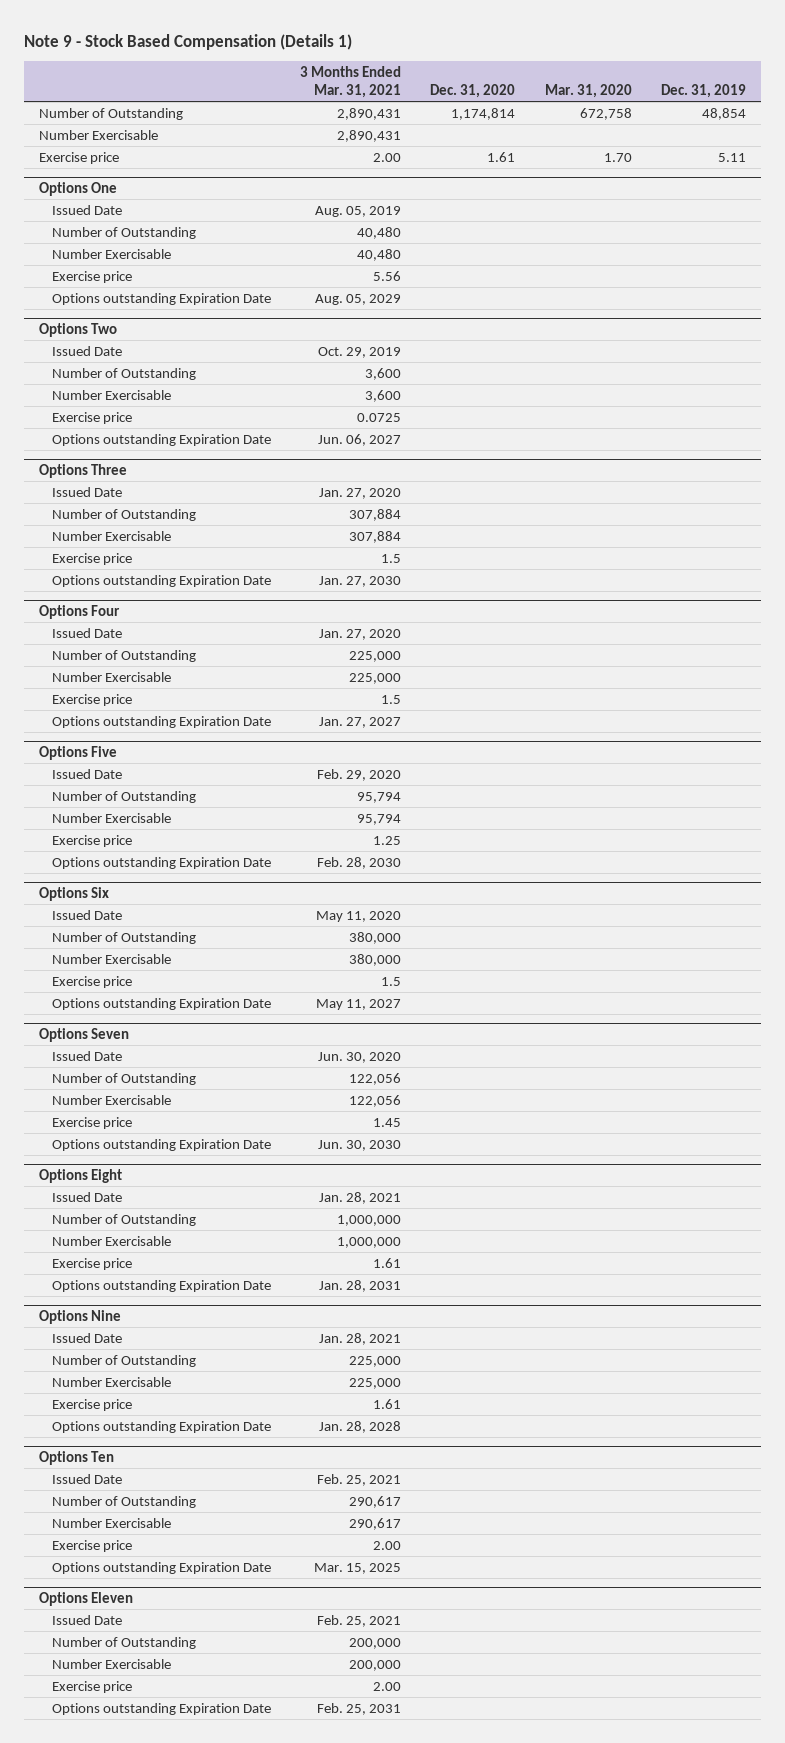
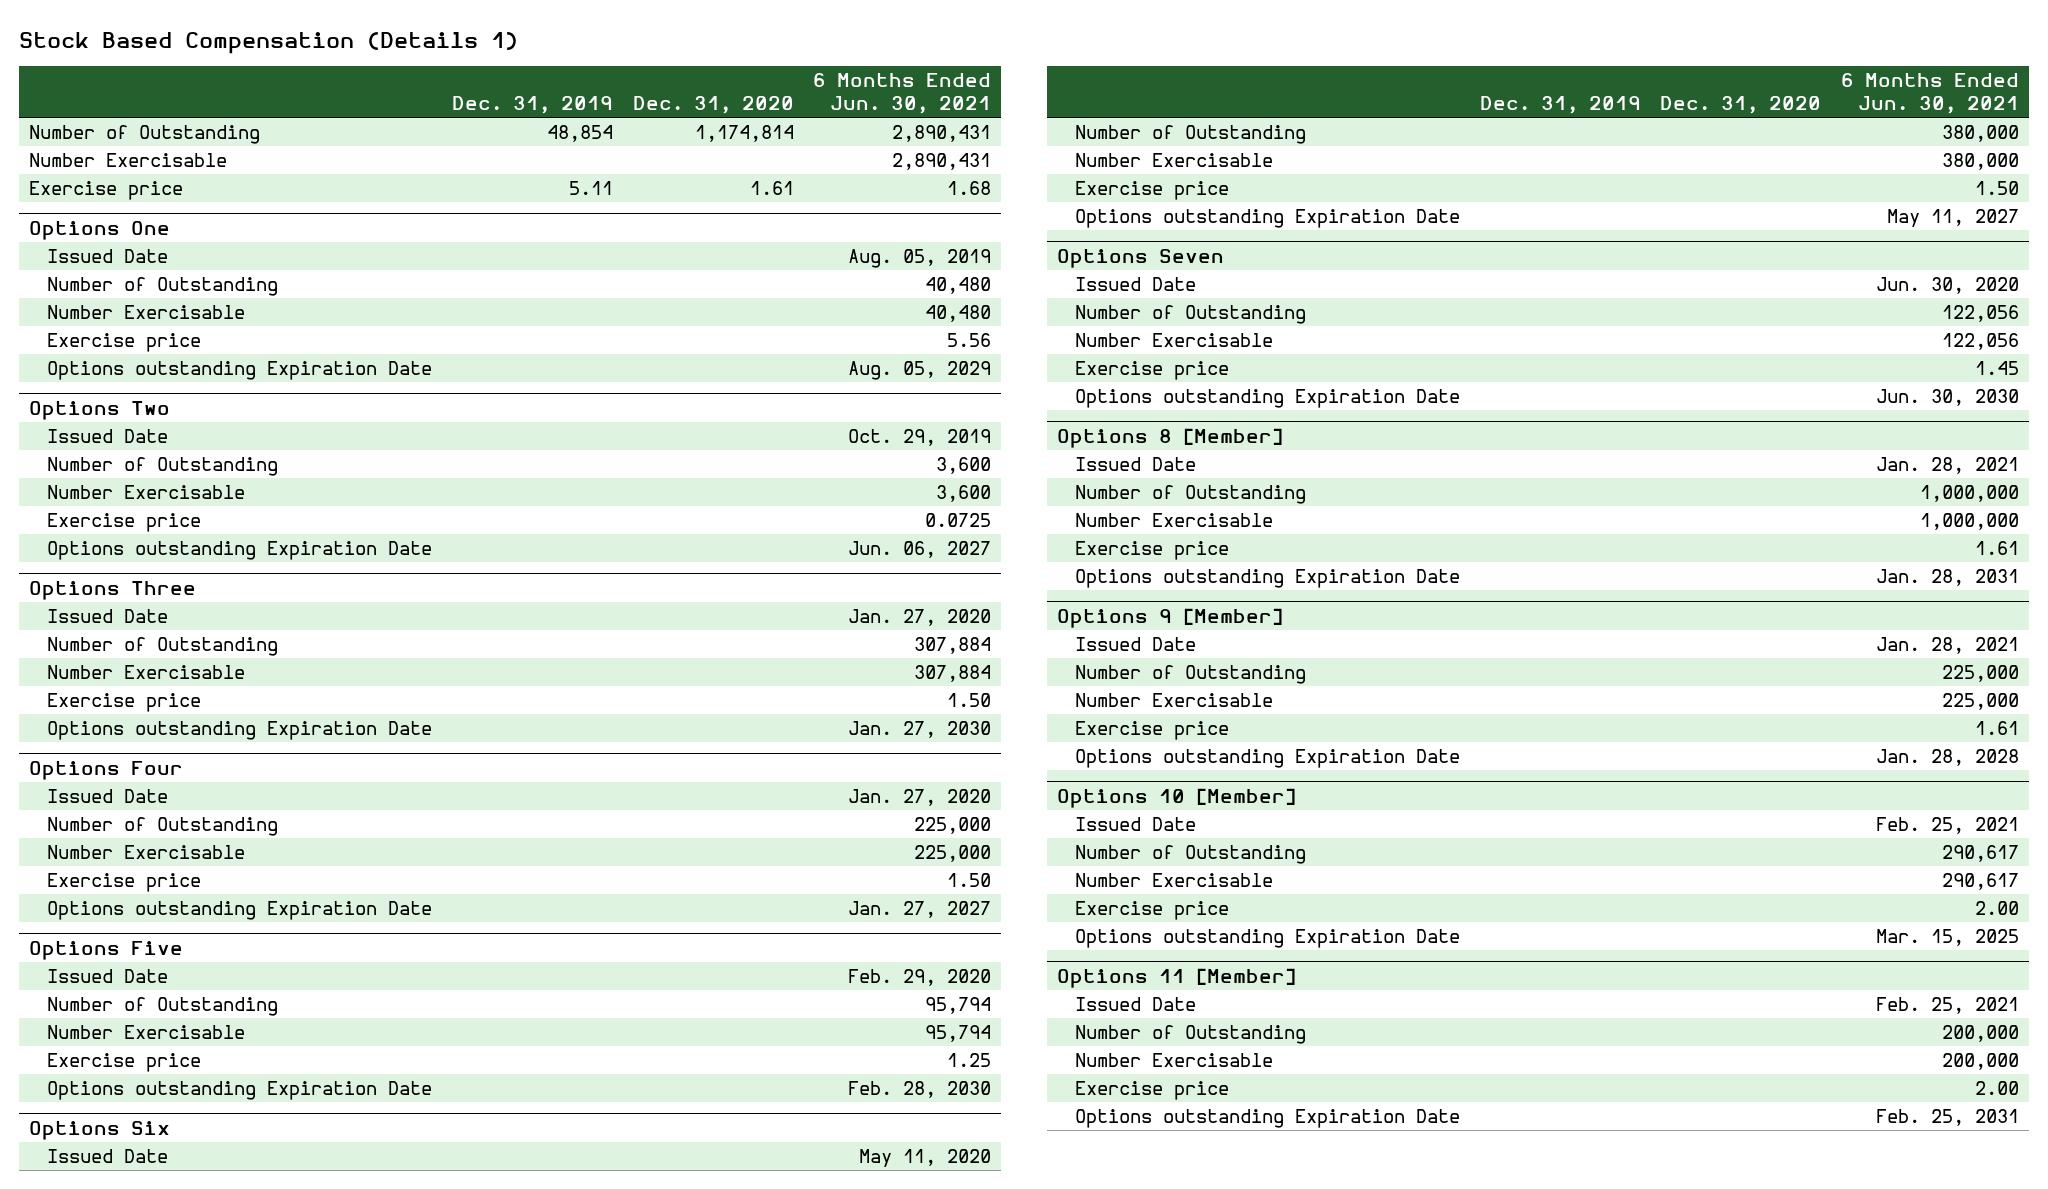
- Note 9 - Stock Based Compensation (Details 1)
+ Stock Based Compensation (Details 1)
- | 3 Months Ended Mar. 31, 2021 | Dec. 31, 2020 | Mar. 31, 2020 | Dec. 31, 2019
+ | Dec. 31, 2019 | Dec. 31, 2020 | 6 Months Ended Jun. 30, 2021
- Options Eight
+ Options 8 [Member]
- Options Nine
+ Options 9 [Member]
- Options Ten
+ Options 10 [Member]
- Options Eleven
+ Options 11 [Member]

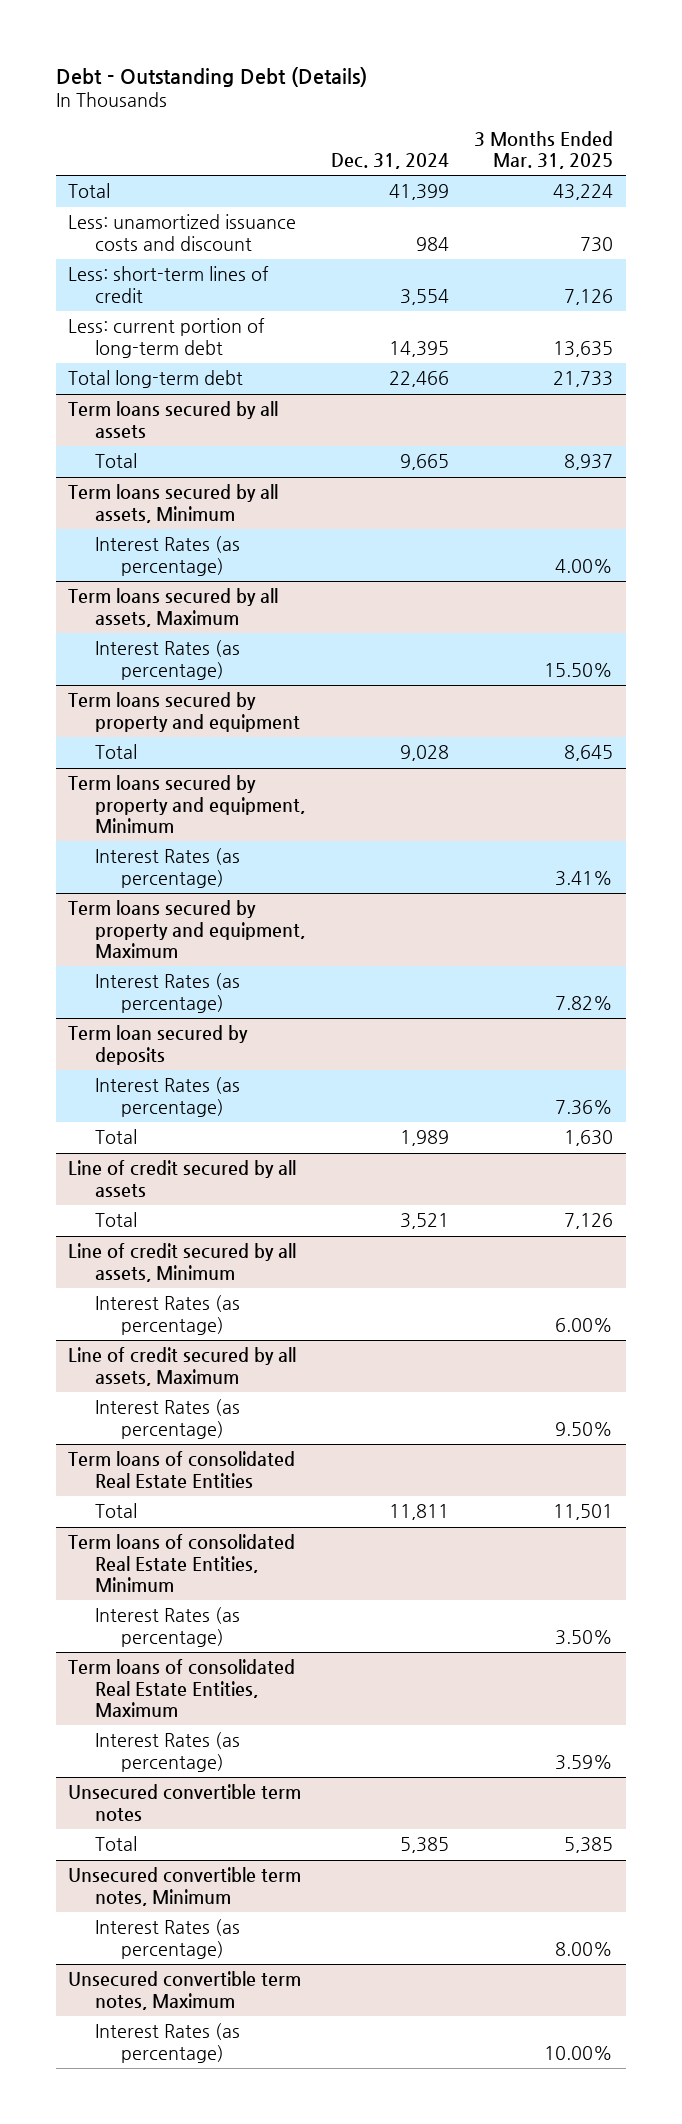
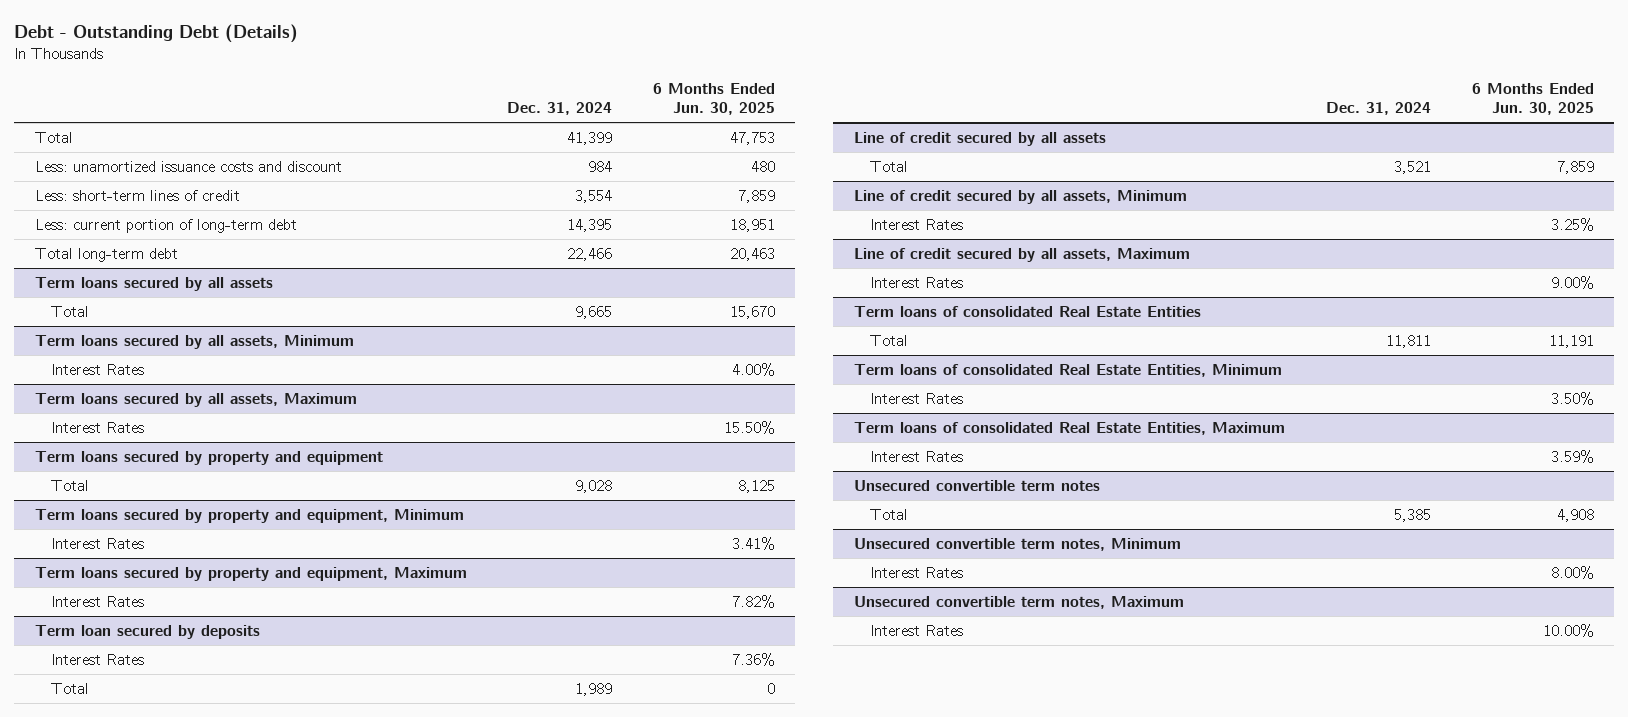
- | Dec. 31, 2024 | 3 Months Ended Mar. 31, 2025
+ | Dec. 31, 2024 | 6 Months Ended Jun. 30, 2025
@ Term loans secured by all assets, Minimum
- Interest Rates (as percentage) | | 4.00%
+ Interest Rates | | 4.00%
@ Term loans secured by all assets, Maximum
- Interest Rates (as percentage) | | 15.50%
+ Interest Rates | | 15.50%
@ Term loans secured by property and equipment, Minimum
- Interest Rates (as percentage) | | 3.41%
+ Interest Rates | | 3.41%
@ Term loans secured by property and equipment, Maximum
- Interest Rates (as percentage) | | 7.82%
+ Interest Rates | | 7.82%
@ Term loan secured by deposits
- Interest Rates (as percentage) | | 7.36%
+ Interest Rates | | 7.36%
@ Line of credit secured by all assets, Minimum
- Interest Rates (as percentage) | | 6.00%
+ Interest Rates | | 3.25%
@ Line of credit secured by all assets, Maximum
- Interest Rates (as percentage) | | 9.50%
+ Interest Rates | | 9.00%
@ Term loans of consolidated Real Estate Entities, Minimum
- Interest Rates (as percentage) | | 3.50%
+ Interest Rates | | 3.50%
@ Term loans of consolidated Real Estate Entities, Maximum
- Interest Rates (as percentage) | | 3.59%
+ Interest Rates | | 3.59%
@ Unsecured convertible term notes, Minimum
- Interest Rates (as percentage) | | 8.00%
+ Interest Rates | | 8.00%
@ Unsecured convertible term notes, Maximum
- Interest Rates (as percentage) | | 10.00%
+ Interest Rates | | 10.00%

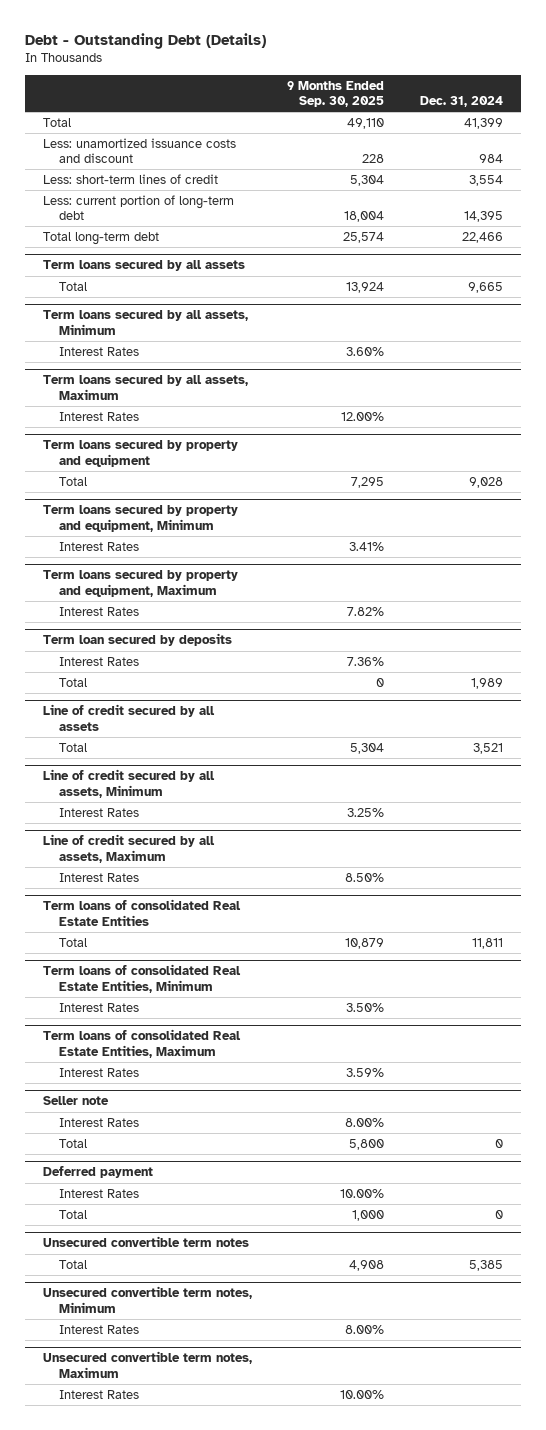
- | Dec. 31, 2024 | 6 Months Ended Jun. 30, 2025
+ | 9 Months Ended Sep. 30, 2025 | Dec. 31, 2024
+ Seller note
+ Interest Rates | 8.00% |
+ Total | 5,800 | 0
+ Deferred payment
+ Interest Rates | 10.00% |
+ Total | 1,000 | 0

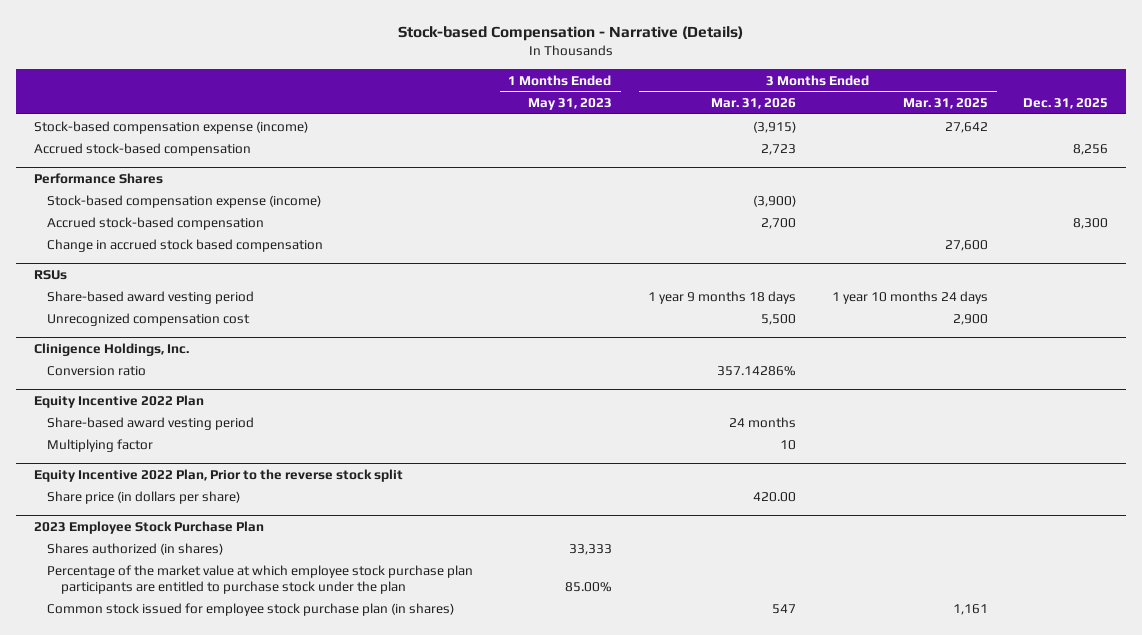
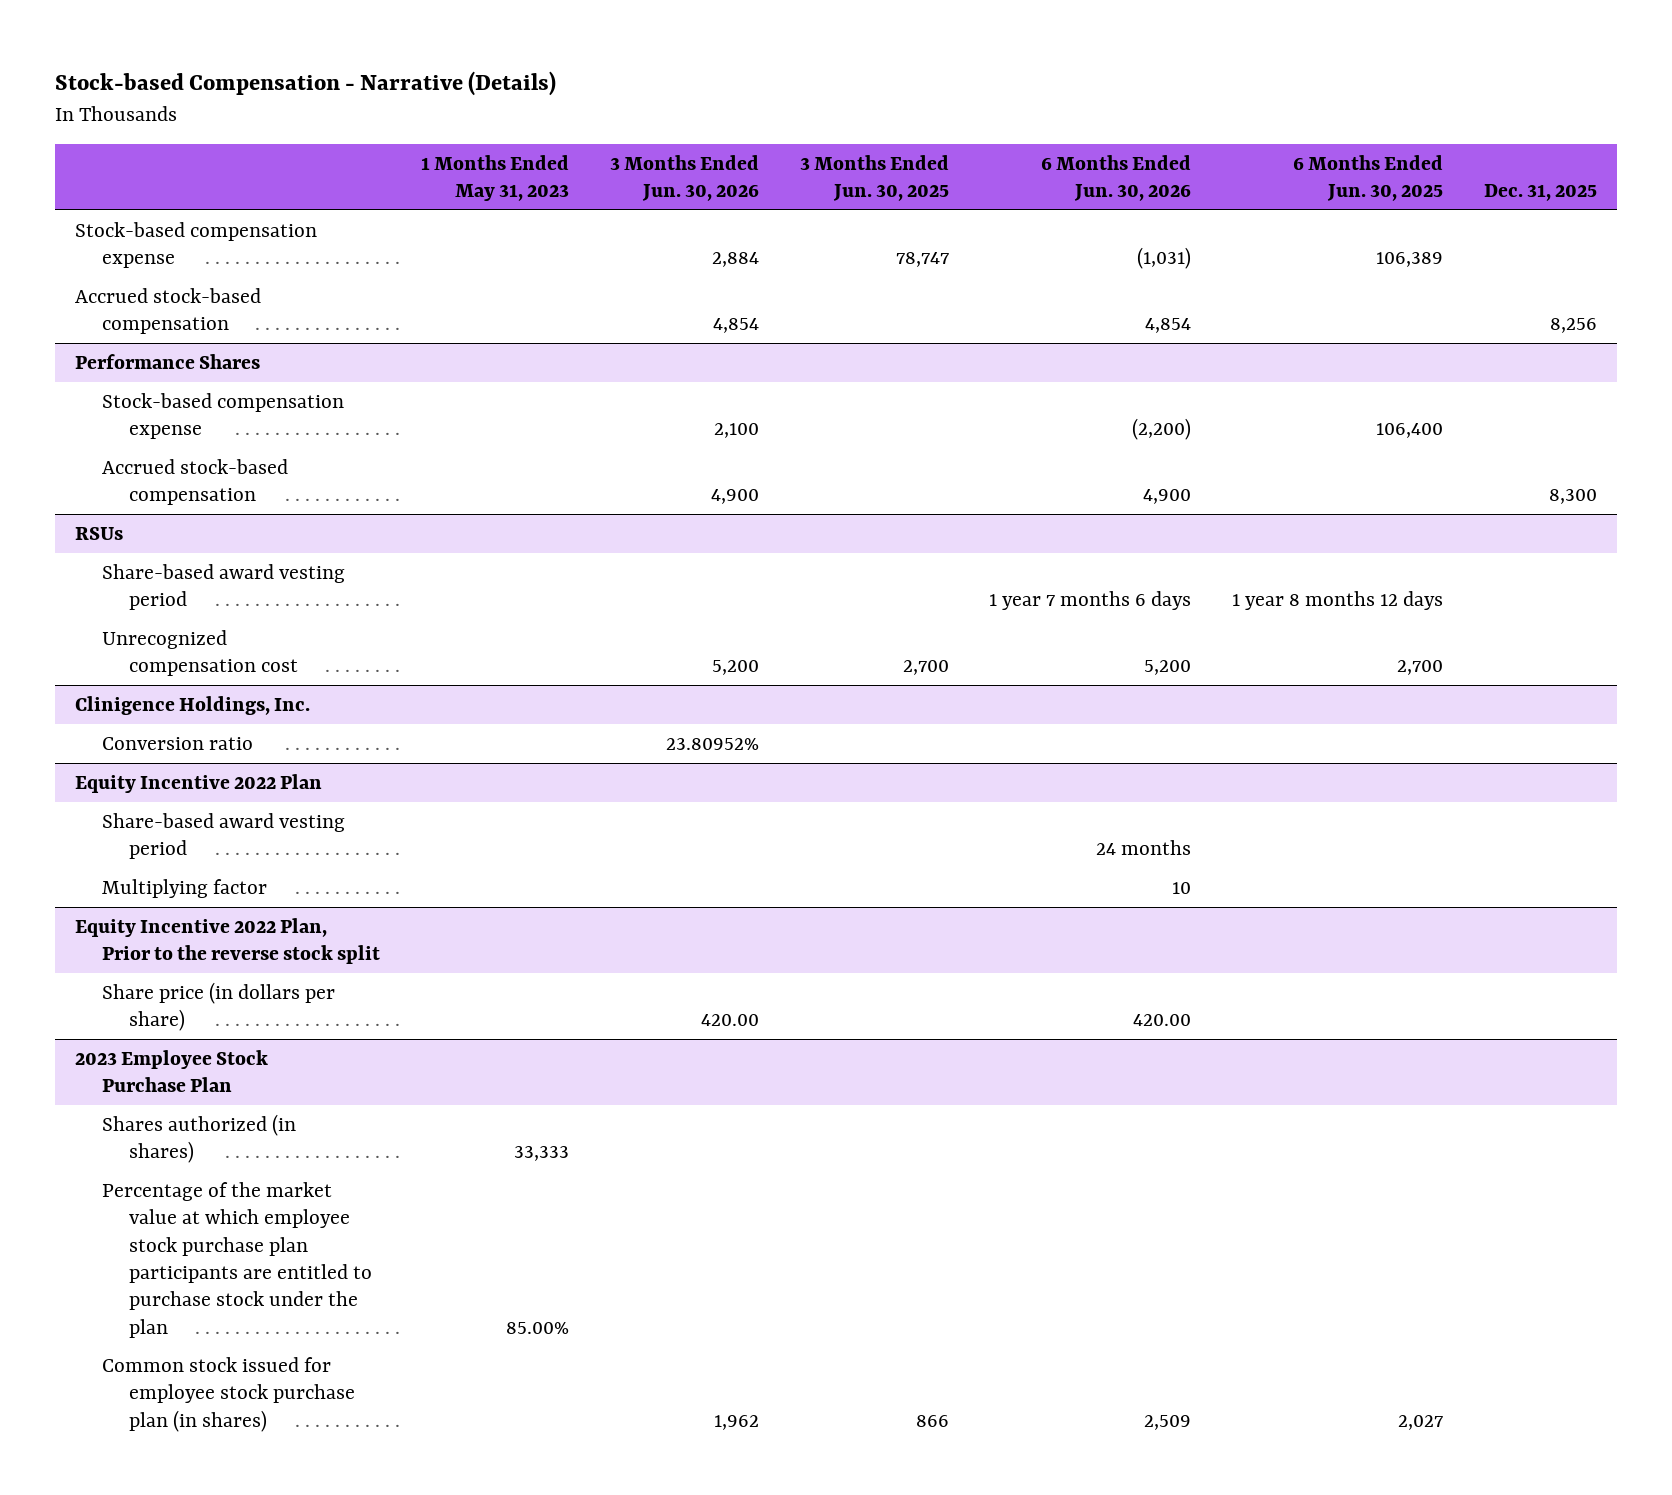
- | 1 Months Ended May 31, 2023 | 3 Months Ended Mar. 31, 2026 | 3 Months Ended Mar. 31, 2025 | Dec. 31, 2025
+ | 1 Months Ended May 31, 2023 | 3 Months Ended Jun. 30, 2026 | 3 Months Ended Jun. 30, 2025 | 6 Months Ended Jun. 30, 2026 | 6 Months Ended Jun. 30, 2025 | Dec. 31, 2025
- Stock-based compensation expense (income) | | (3,915) | 27,642 |
+ Stock-based compensation expense | | 2,884 | 78,747 | (1,031) | 106,389 |
@ Performance Shares
- Stock-based compensation expense (income) | | (3,900) | |
+ Stock-based compensation expense | | 2,100 | | (2,200) | 106,400 |
- Change in accrued stock based compensation | | | 27,600 |

